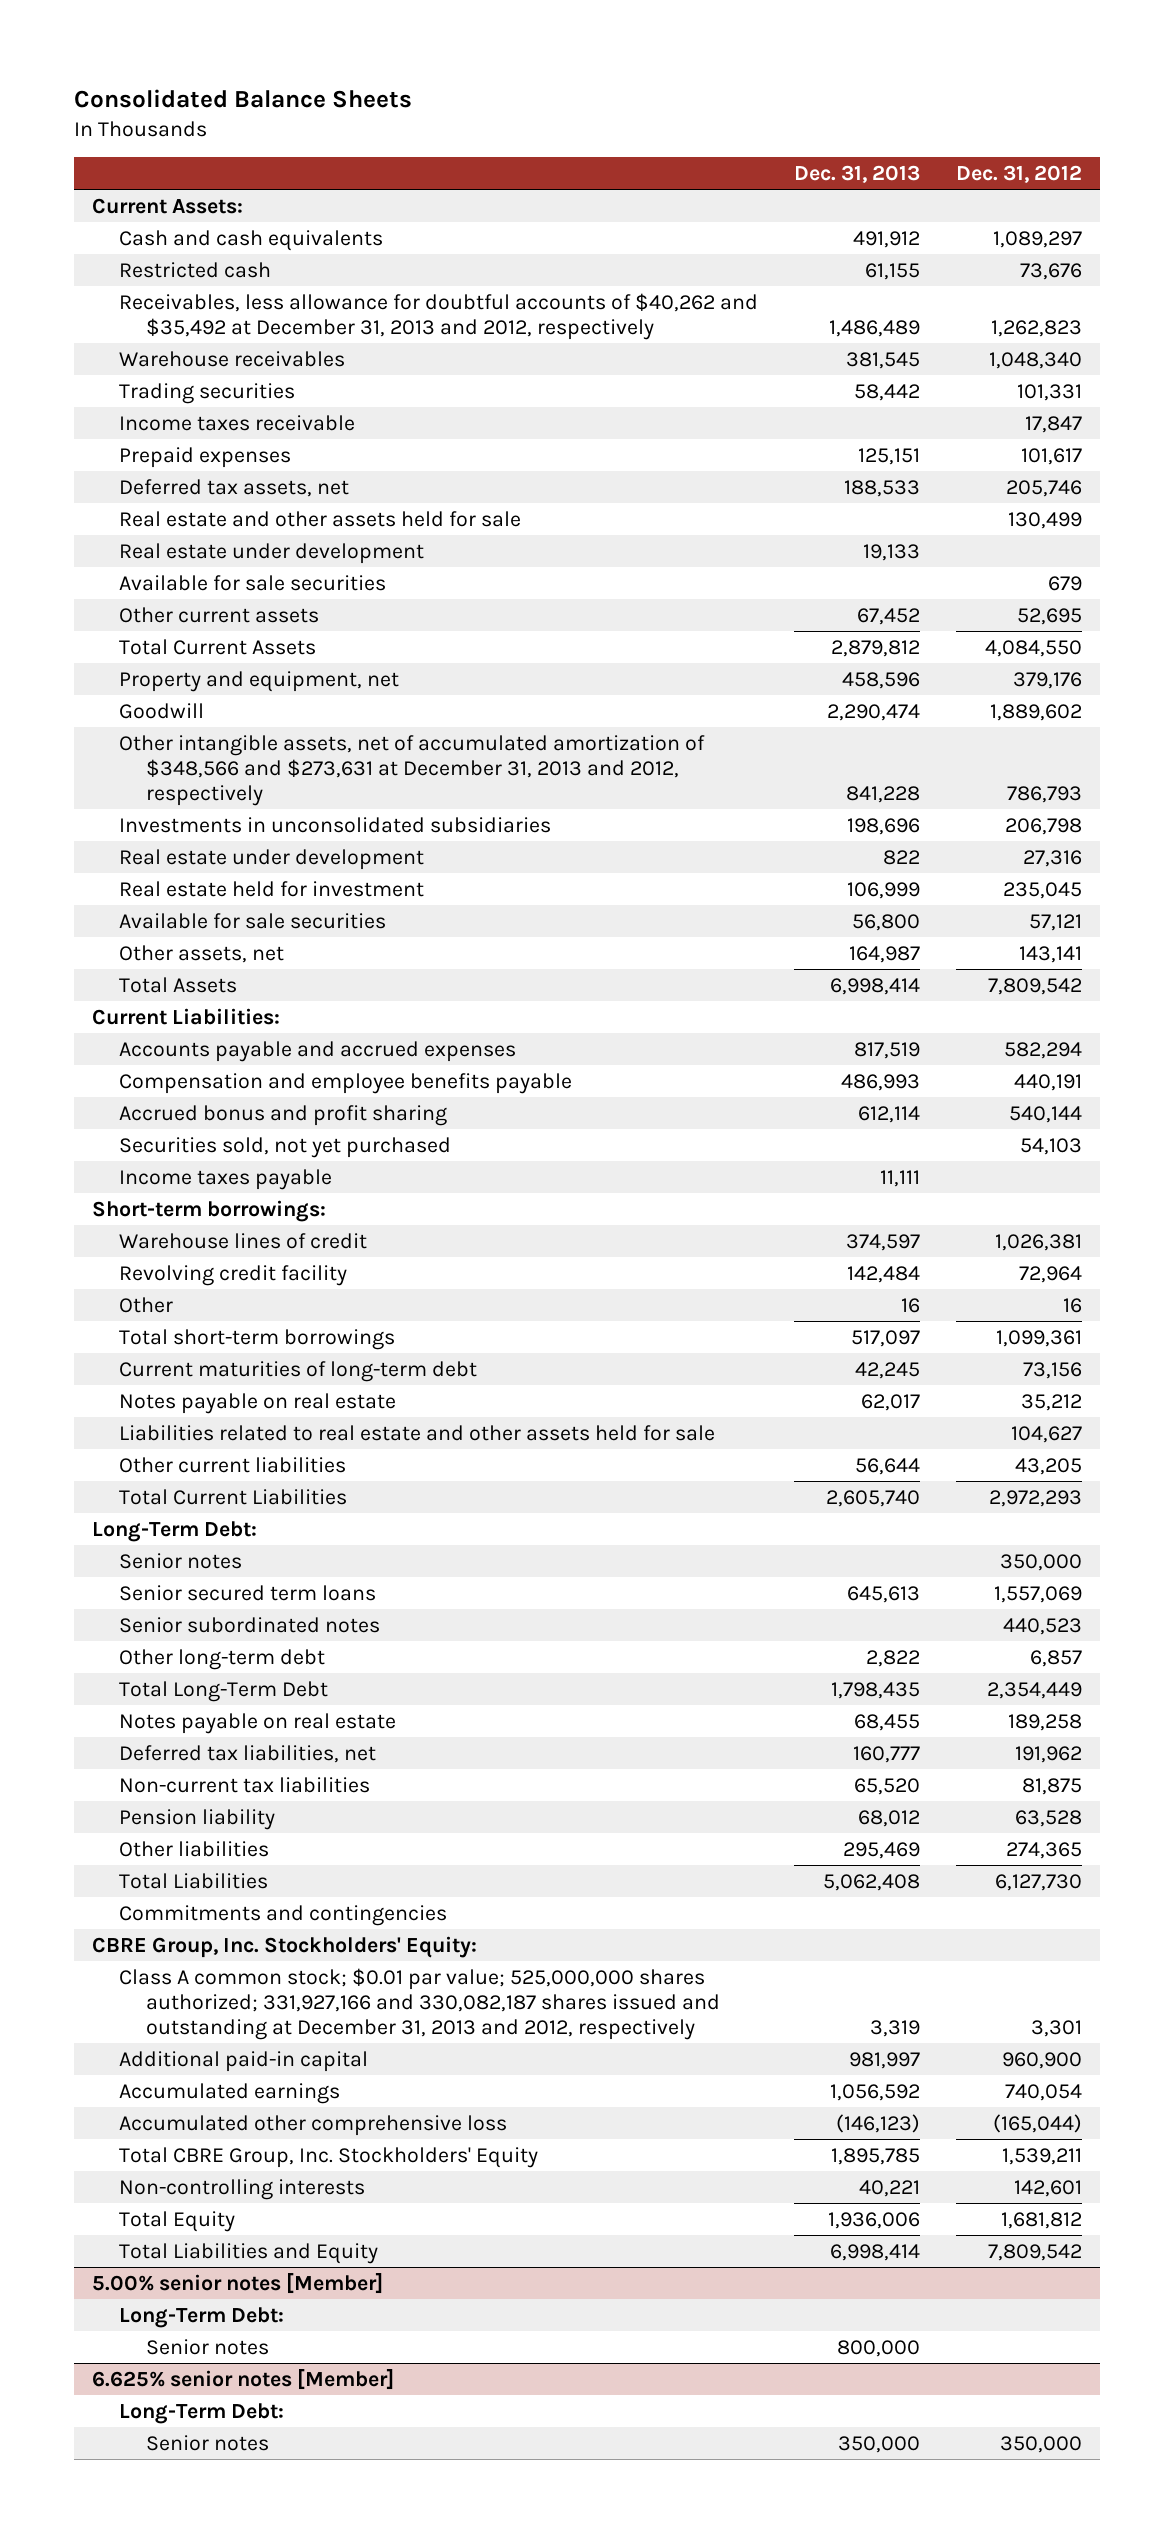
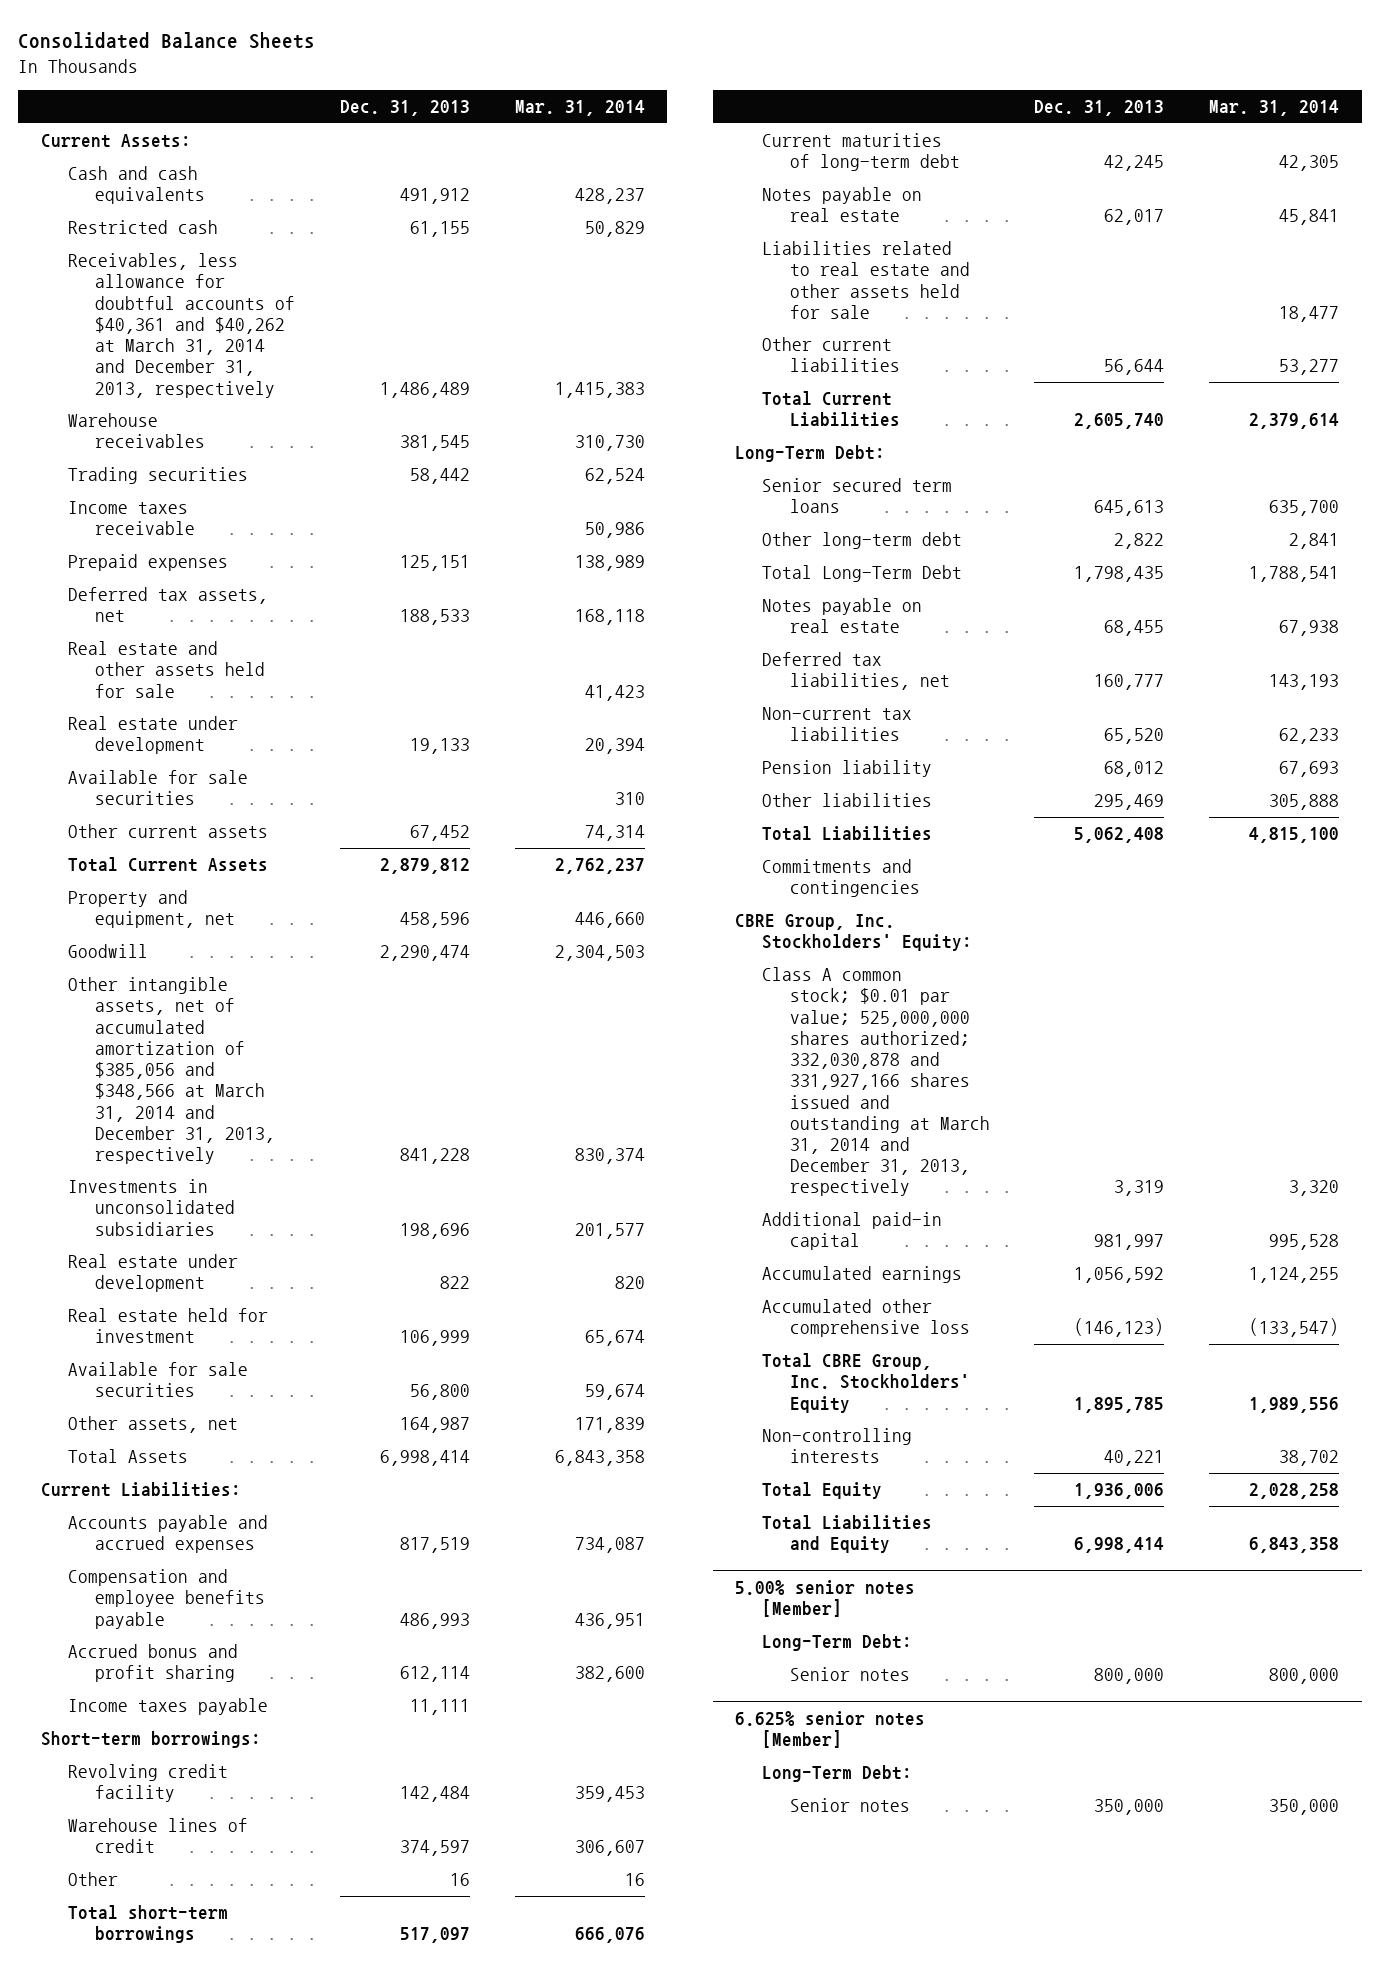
- | Dec. 31, 2013 | Dec. 31, 2012
+ | Dec. 31, 2013 | Mar. 31, 2014
- Receivables, less allowance for doubtful accounts of $40,262 and $35,492 at December 31, 2013 and 2012, respectively | 1,486,489 | 1,262,823
+ Receivables, less allowance for doubtful accounts of $40,361 and $40,262 at March 31, 2014 and December 31, 2013, respectively | 1,486,489 | 1,415,383
- Other intangible assets, net of accumulated amortization of $348,566 and $273,631 at December 31, 2013 and 2012, respectively | 841,228 | 786,793
+ Other intangible assets, net of accumulated amortization of $385,056 and $348,566 at March 31, 2014 and December 31, 2013, respectively | 841,228 | 830,374
- Securities sold, not yet purchased | | 54,103
moved down: Warehouse lines of credit | 374,597 | 306,607
- Senior notes | | 350,000
- Senior subordinated notes | | 440,523
- Class A common stock; $0.01 par value; 525,000,000 shares authorized; 331,927,166 and 330,082,187 shares issued and outstanding at December 31, 2013 and 2012, respectively | 3,319 | 3,301
+ Class A common stock; $0.01 par value; 525,000,000 shares authorized; 332,030,878 and 331,927,166 shares issued and outstanding at March 31, 2014 and December 31, 2013, respectively | 3,319 | 3,320

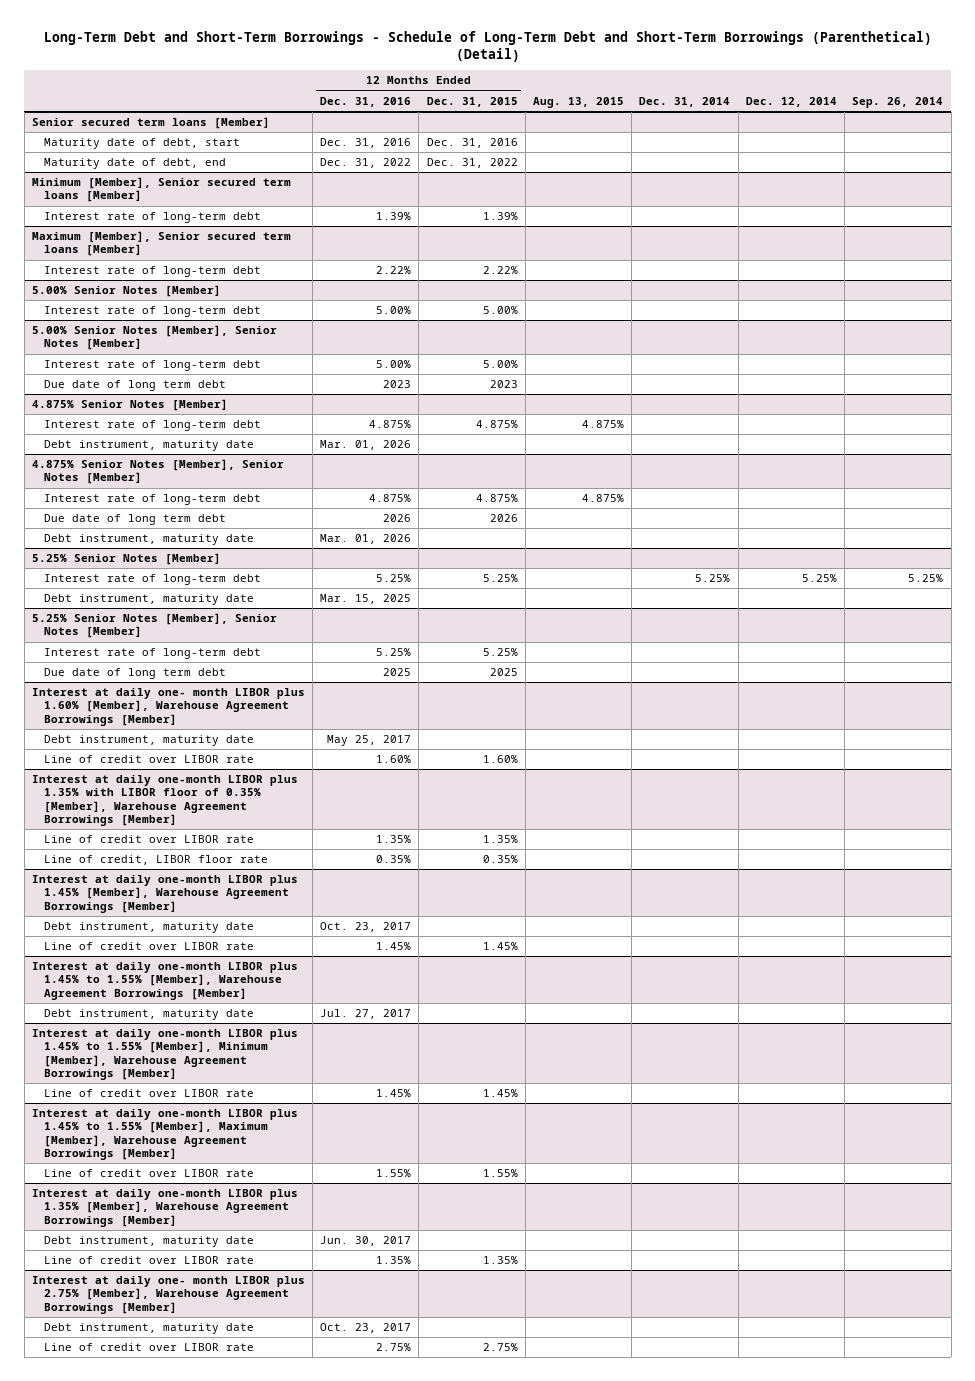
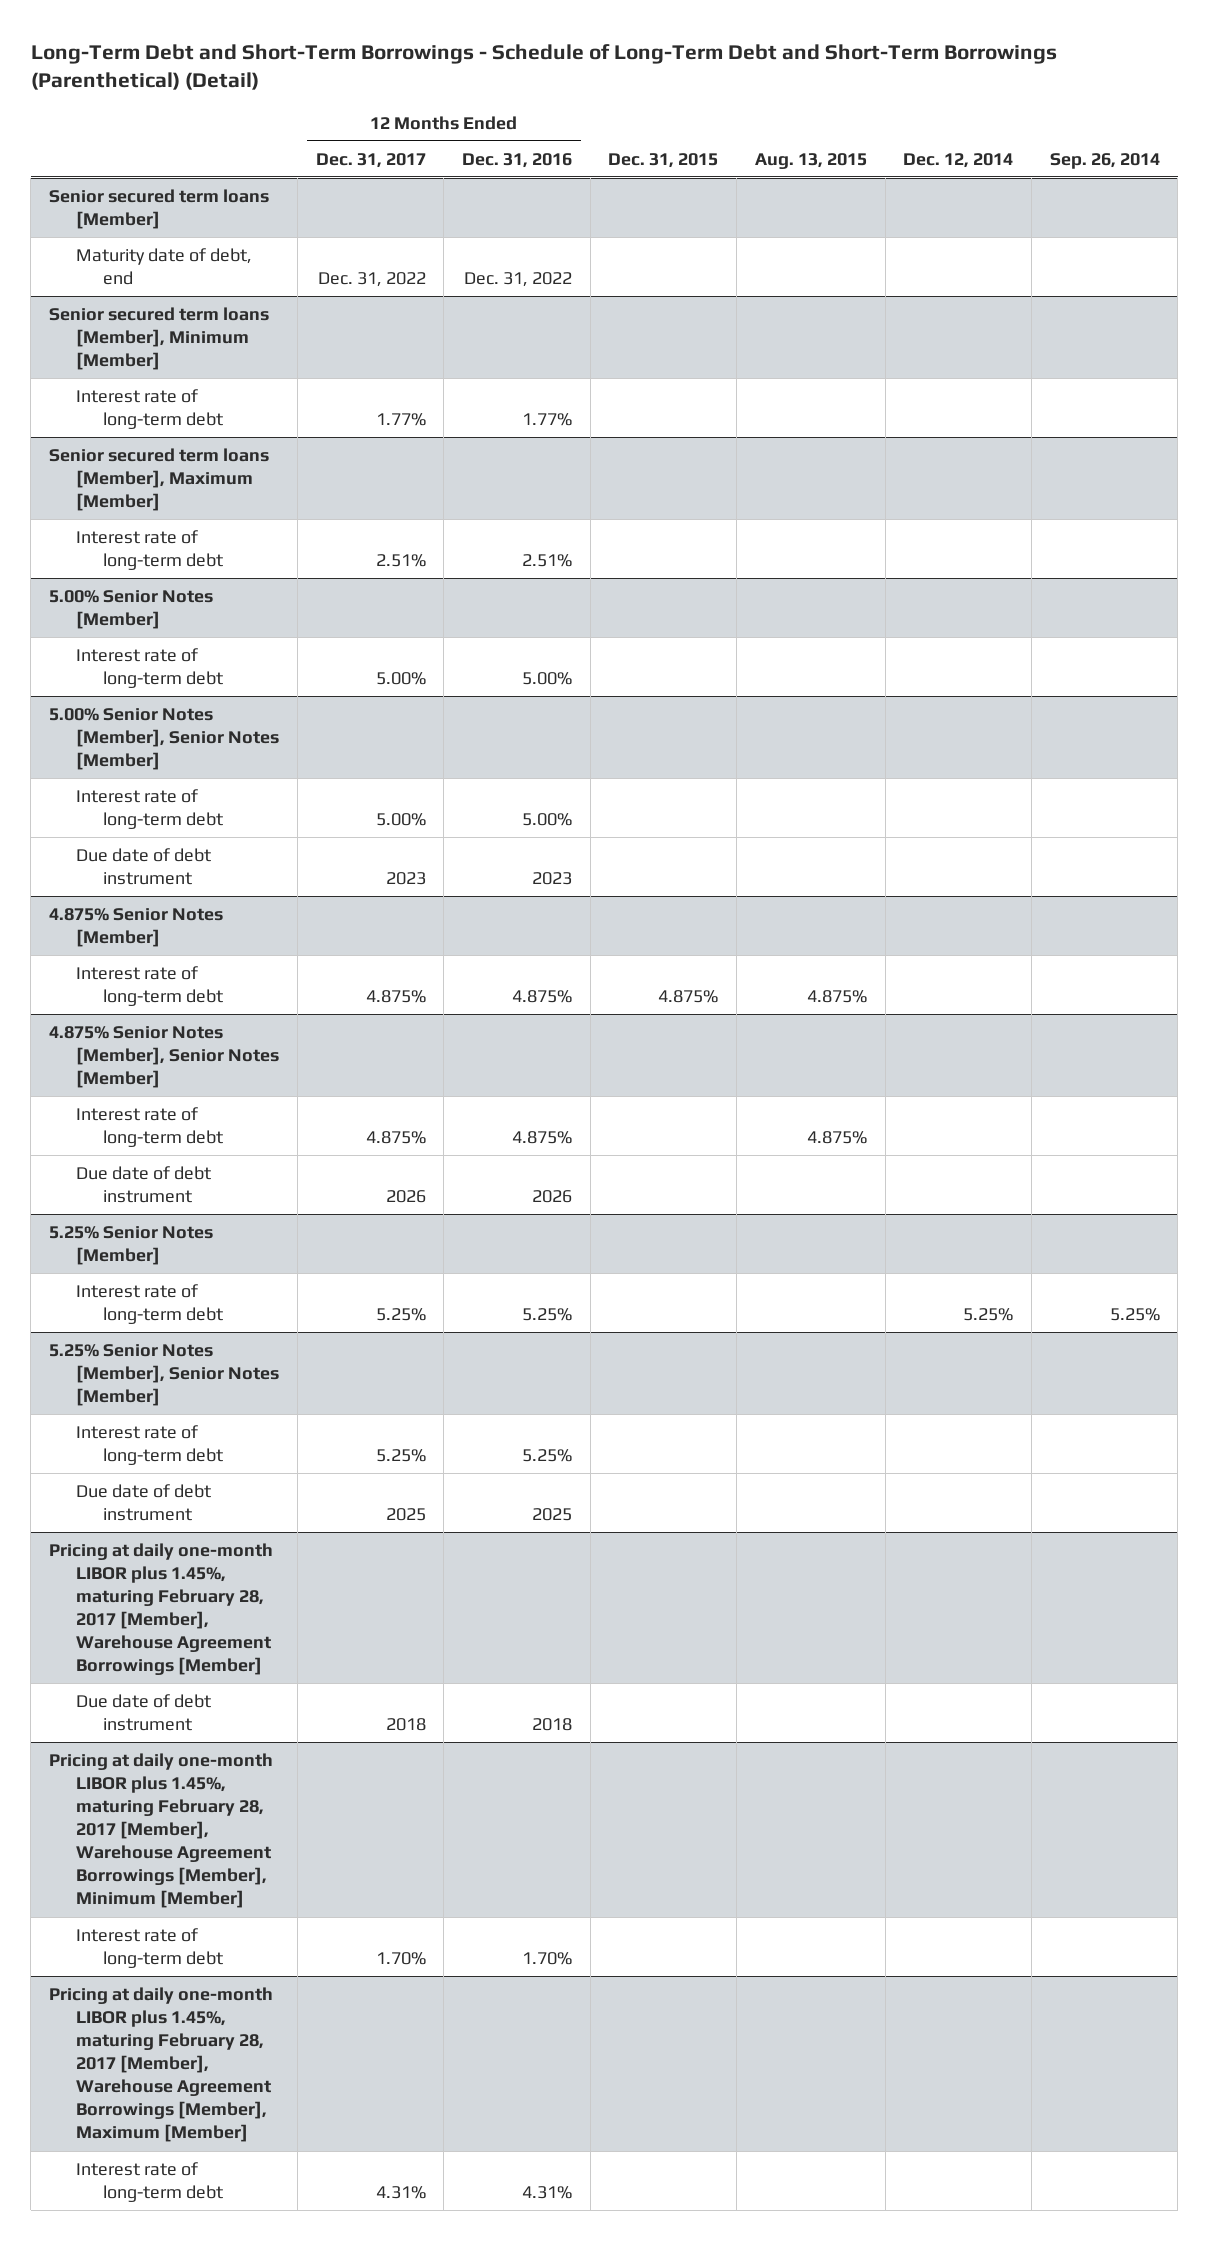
- | 12 Months Ended Dec. 31, 2016 | 12 Months Ended Dec. 31, 2015 | Aug. 13, 2015 | Dec. 31, 2014 | Dec. 12, 2014 | Sep. 26, 2014
+ | 12 Months Ended Dec. 31, 2017 | 12 Months Ended Dec. 31, 2016 | Dec. 31, 2015 | Aug. 13, 2015 | Dec. 12, 2014 | Sep. 26, 2014
@ Senior secured term loans [Member]
- Maturity date of debt, start | Dec. 31, 2016 | Dec. 31, 2016 | | | |
- Minimum [Member], Senior secured term loans [Member]
- Interest rate of long-term debt | 1.39% | 1.39% | | | |
- Maximum [Member], Senior secured term loans [Member]
- Interest rate of long-term debt | 2.22% | 2.22% | | | |
+ Senior secured term loans [Member], Minimum [Member]
+ Interest rate of long-term debt | 1.77% | 1.77% | | | |
+ Senior secured term loans [Member], Maximum [Member]
+ Interest rate of long-term debt | 2.51% | 2.51% | | | |
@ 5.00% Senior Notes [Member], Senior Notes [Member]
- Due date of long term debt | 2023 | 2023 | | | |
+ Due date of debt instrument | 2023 | 2023 | | | |
@ 4.875% Senior Notes [Member]
- Debt instrument, maturity date | Mar. 01, 2026 | | | | |
@ 4.875% Senior Notes [Member], Senior Notes [Member]
- Due date of long term debt | 2026 | 2026 | | | |
- Debt instrument, maturity date | Mar. 01, 2026 | | | | |
+ Due date of debt instrument | 2026 | 2026 | | | |
@ 5.25% Senior Notes [Member]
- Debt instrument, maturity date | Mar. 15, 2025 | | | | |
@ 5.25% Senior Notes [Member], Senior Notes [Member]
- Due date of long term debt | 2025 | 2025 | | | |
- Interest at daily one- month LIBOR plus 1.60% [Member], Warehouse Agreement Borrowings [Member]
- Debt instrument, maturity date | May 25, 2017 | | | | |
- Line of credit over LIBOR rate | 1.60% | 1.60% | | | |
- Interest at daily one-month LIBOR plus 1.35% with LIBOR floor of 0.35% [Member], Warehouse Agreement Borrowings [Member]
- Line of credit over LIBOR rate | 1.35% | 1.35% | | | |
- Line of credit, LIBOR floor rate | 0.35% | 0.35% | | | |
- Interest at daily one-month LIBOR plus 1.45% [Member], Warehouse Agreement Borrowings [Member]
- Debt instrument, maturity date | Oct. 23, 2017 | | | | |
- Line of credit over LIBOR rate | 1.45% | 1.45% | | | |
- Interest at daily one-month LIBOR plus 1.45% to 1.55% [Member], Warehouse Agreement Borrowings [Member]
- Debt instrument, maturity date | Jul. 27, 2017 | | | | |
- Interest at daily one-month LIBOR plus 1.45% to 1.55% [Member], Minimum [Member], Warehouse Agreement Borrowings [Member]
- Line of credit over LIBOR rate | 1.45% | 1.45% | | | |
- Interest at daily one-month LIBOR plus 1.45% to 1.55% [Member], Maximum [Member], Warehouse Agreement Borrowings [Member]
- Line of credit over LIBOR rate | 1.55% | 1.55% | | | |
- Interest at daily one-month LIBOR plus 1.35% [Member], Warehouse Agreement Borrowings [Member]
- Debt instrument, maturity date | Jun. 30, 2017 | | | | |
- Line of credit over LIBOR rate | 1.35% | 1.35% | | | |
- Interest at daily one- month LIBOR plus 2.75% [Member], Warehouse Agreement Borrowings [Member]
- Debt instrument, maturity date | Oct. 23, 2017 | | | | |
- Line of credit over LIBOR rate | 2.75% | 2.75% | | | |
@ 5.25% Senior Notes [Member], Senior Notes [Member]
+ Due date of debt instrument | 2025 | 2025 | | | |
+ Pricing at daily one-month LIBOR plus 1.45%, maturing February 28, 2017 [Member], Warehouse Agreement Borrowings [Member]
+ Due date of debt instrument | 2018 | 2018 | | | |
+ Pricing at daily one-month LIBOR plus 1.45%, maturing February 28, 2017 [Member], Warehouse Agreement Borrowings [Member], Minimum [Member]
+ Interest rate of long-term debt | 1.70% | 1.70% | | | |
+ Pricing at daily one-month LIBOR plus 1.45%, maturing February 28, 2017 [Member], Warehouse Agreement Borrowings [Member], Maximum [Member]
+ Interest rate of long-term debt | 4.31% | 4.31% | | | |

